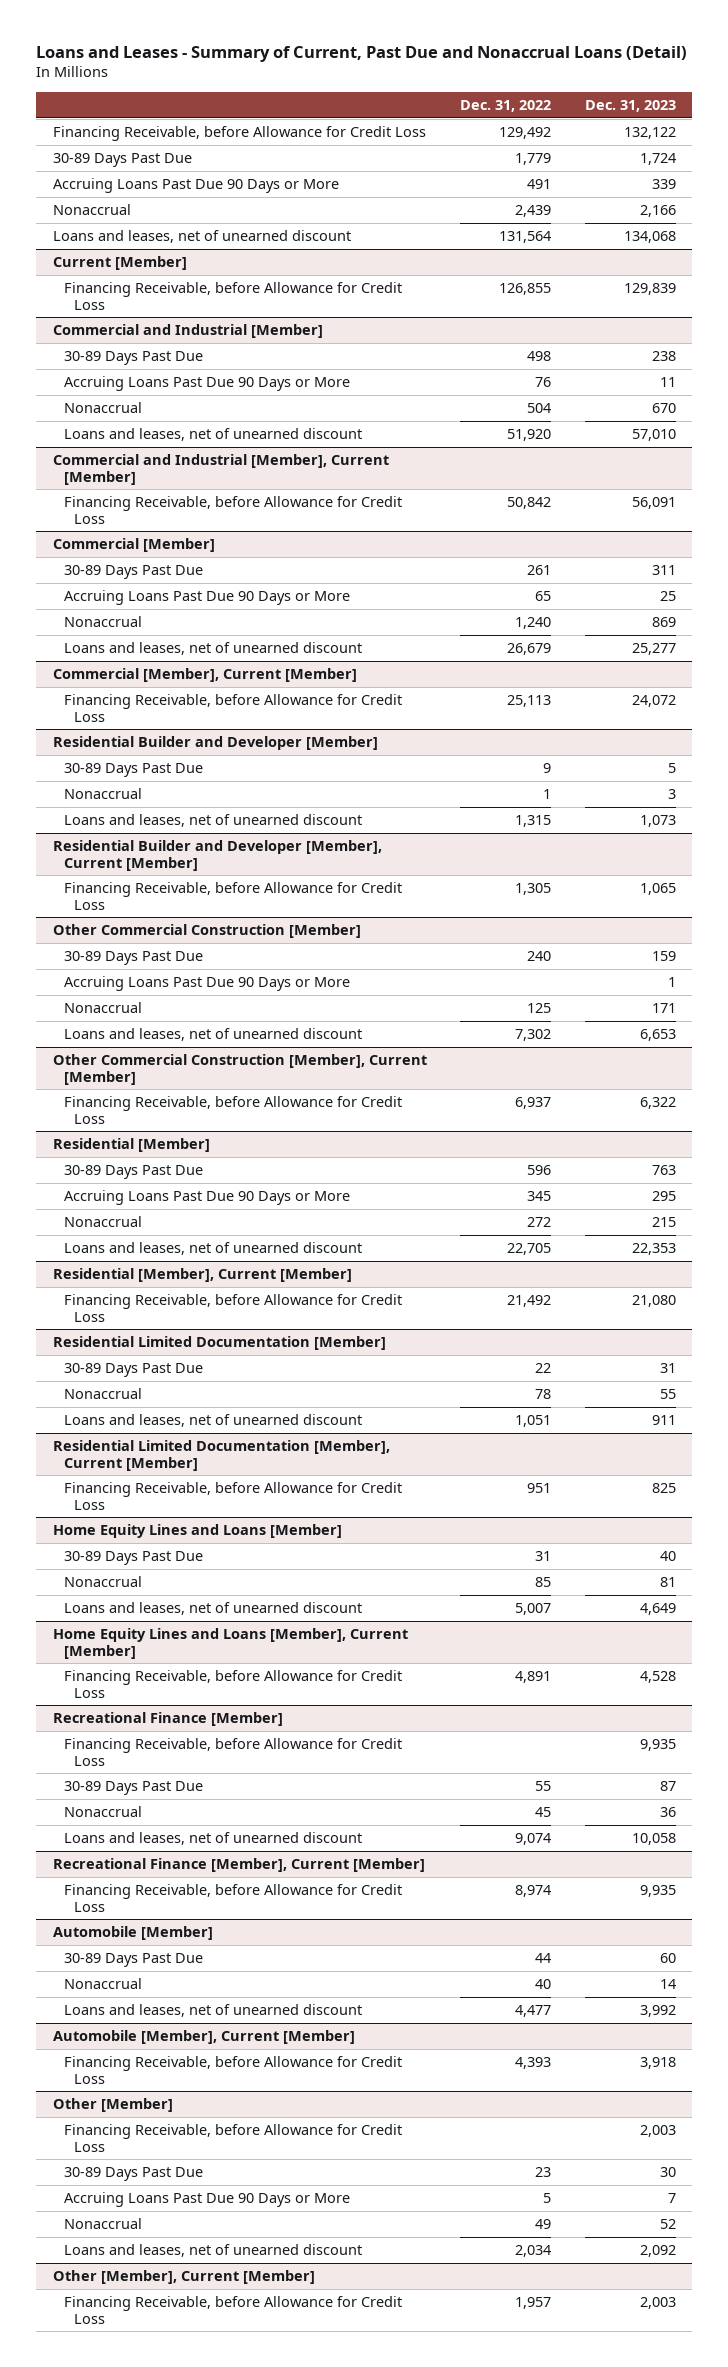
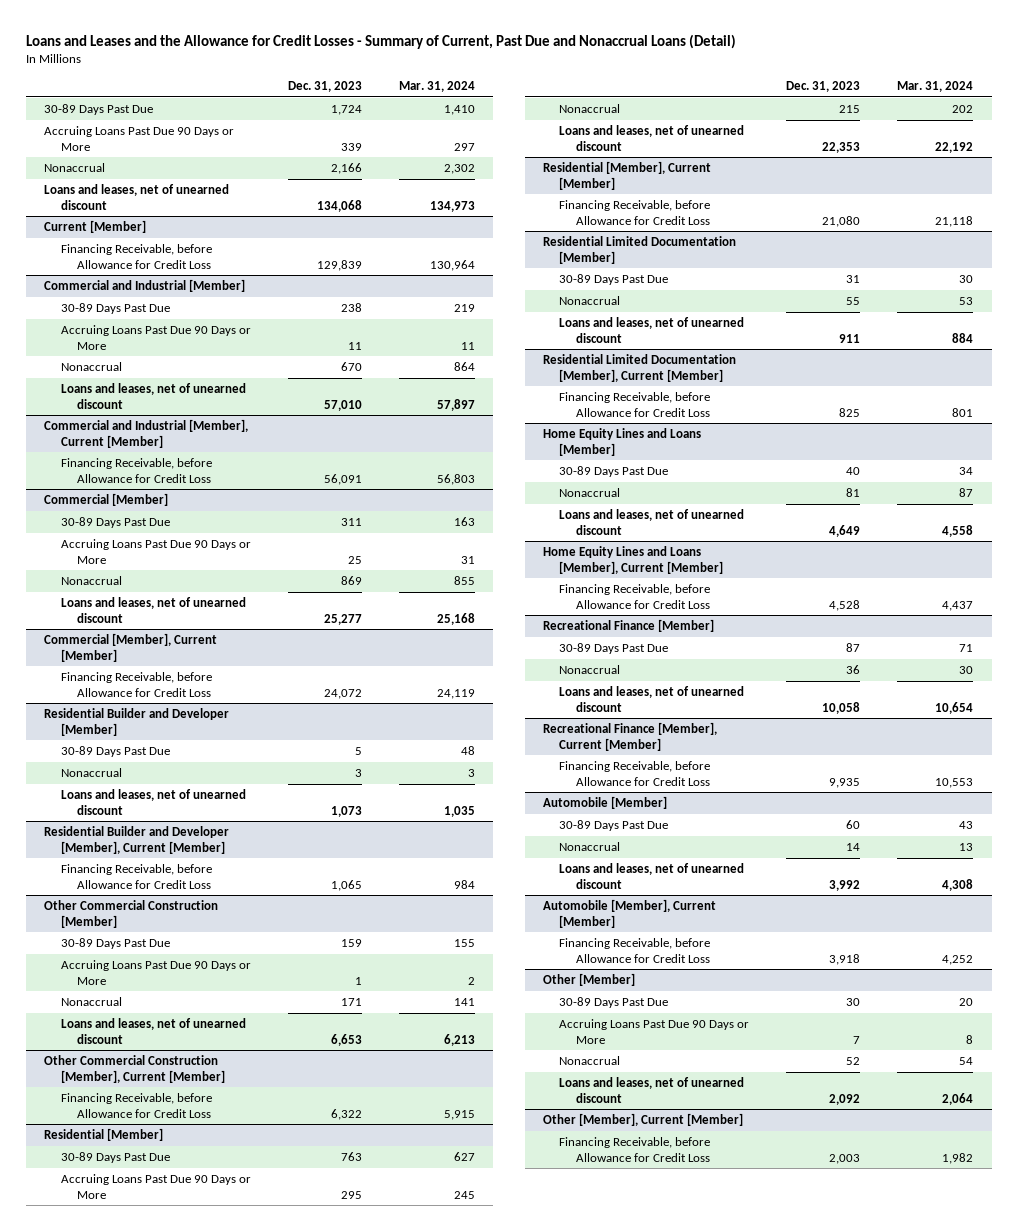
- Loans and Leases - Summary of Current, Past Due and Nonaccrual Loans (Detail)
+ Loans and Leases and the Allowance for Credit Losses - Summary of Current, Past Due and Nonaccrual Loans (Detail)
- | Dec. 31, 2022 | Dec. 31, 2023
+ | Dec. 31, 2023 | Mar. 31, 2024
- Financing Receivable, before Allowance for Credit Loss | 129,492 | 132,122
@ Recreational Finance [Member]
- Financing Receivable, before Allowance for Credit Loss | | 9,935
@ Other [Member]
- Financing Receivable, before Allowance for Credit Loss | | 2,003

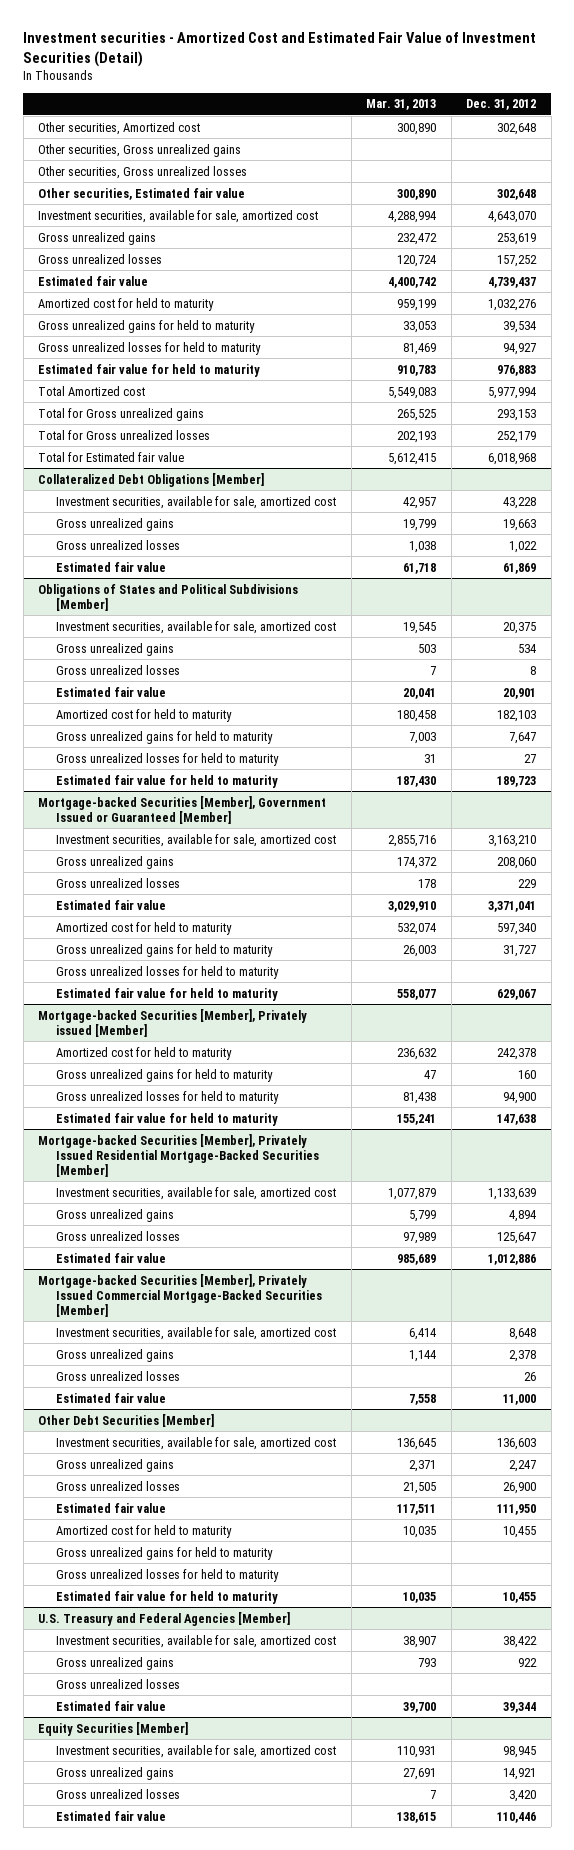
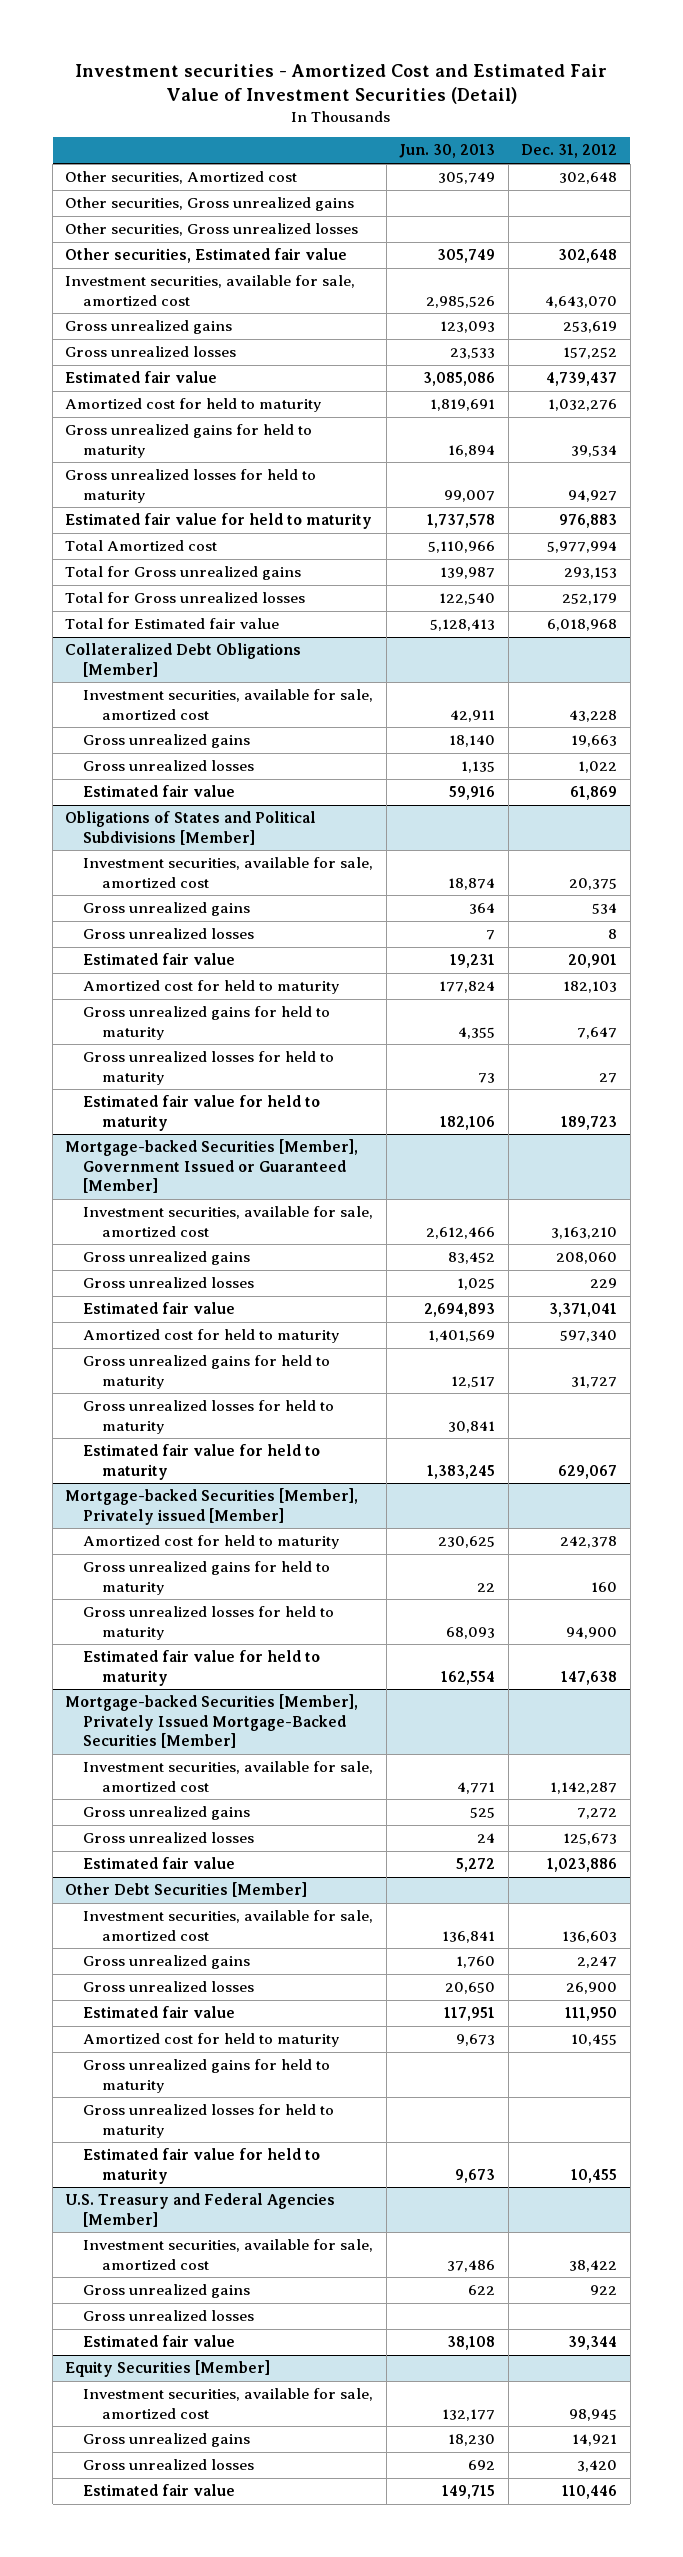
- | Mar. 31, 2013 | Dec. 31, 2012
+ | Jun. 30, 2013 | Dec. 31, 2012
- Mortgage-backed Securities [Member], Privately Issued Residential Mortgage-Backed Securities [Member]
- Investment securities, available for sale, amortized cost | 1,077,879 | 1,133,639
- Gross unrealized gains | 5,799 | 4,894
- Gross unrealized losses | 97,989 | 125,647
- Estimated fair value | 985,689 | 1,012,886
- Mortgage-backed Securities [Member], Privately Issued Commercial Mortgage-Backed Securities [Member]
- Investment securities, available for sale, amortized cost | 6,414 | 8,648
- Gross unrealized gains | 1,144 | 2,378
- Gross unrealized losses | | 26
- Estimated fair value | 7,558 | 11,000
+ Mortgage-backed Securities [Member], Privately Issued Mortgage-Backed Securities [Member]
+ Investment securities, available for sale, amortized cost | 4,771 | 1,142,287
+ Gross unrealized gains | 525 | 7,272
+ Gross unrealized losses | 24 | 125,673
+ Estimated fair value | 5,272 | 1,023,886

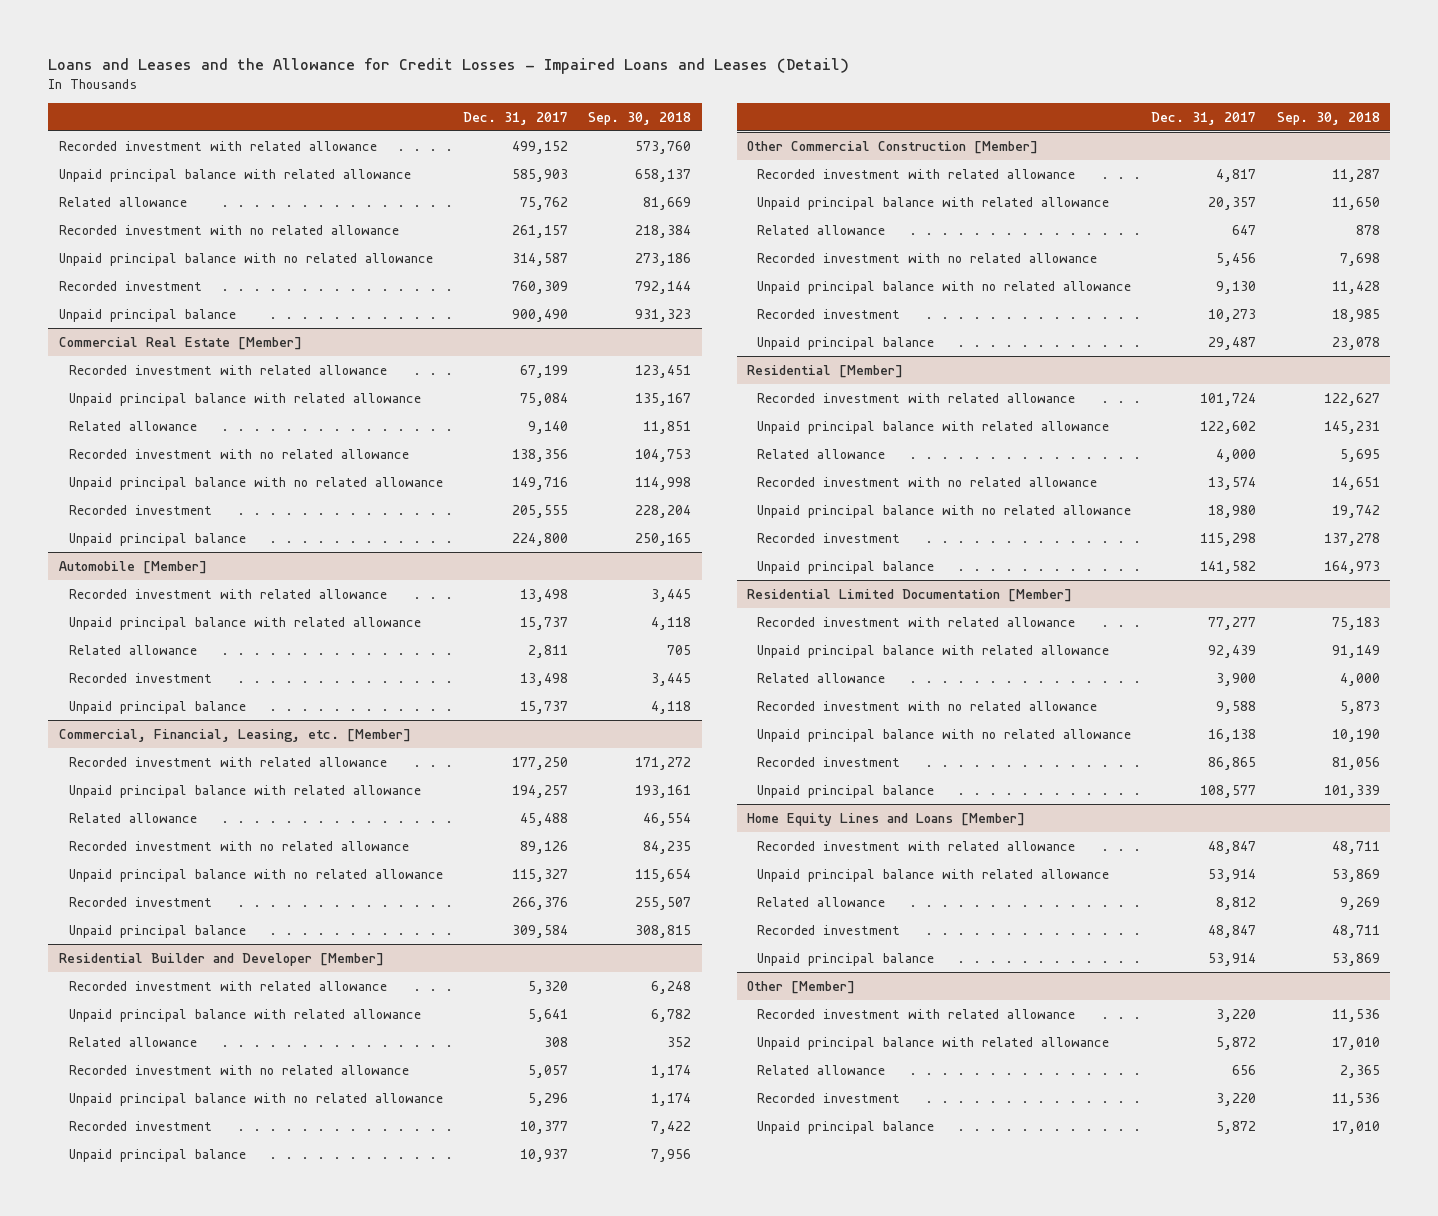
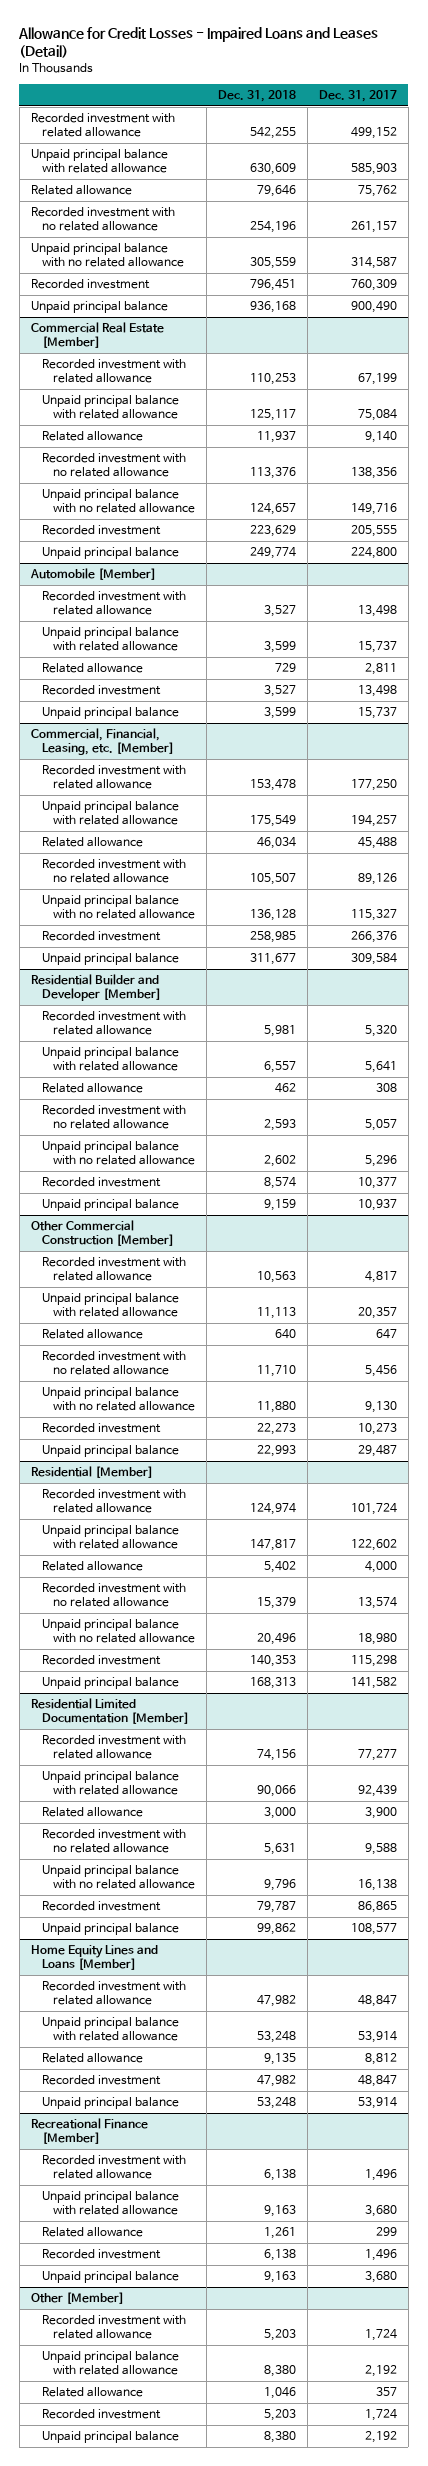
- Loans and Leases and the Allowance for Credit Losses - Impaired Loans and Leases (Detail)
+ Allowance for Credit Losses - Impaired Loans and Leases (Detail)
- | Dec. 31, 2017 | Sep. 30, 2018
+ | Dec. 31, 2018 | Dec. 31, 2017
+ Recreational Finance [Member]
+ Recorded investment with related allowance | 6,138 | 1,496
+ Unpaid principal balance with related allowance | 9,163 | 3,680
+ Related allowance | 1,261 | 299
+ Recorded investment | 6,138 | 1,496
+ Unpaid principal balance | 9,163 | 3,680
@ Other [Member]
- Recorded investment with related allowance | 3,220 | 11,536
- Unpaid principal balance with related allowance | 5,872 | 17,010
- Related allowance | 656 | 2,365
- Recorded investment | 3,220 | 11,536
- Unpaid principal balance | 5,872 | 17,010
+ Recorded investment with related allowance | 5,203 | 1,724
+ Unpaid principal balance with related allowance | 8,380 | 2,192
+ Related allowance | 1,046 | 357
+ Recorded investment | 5,203 | 1,724
+ Unpaid principal balance | 8,380 | 2,192

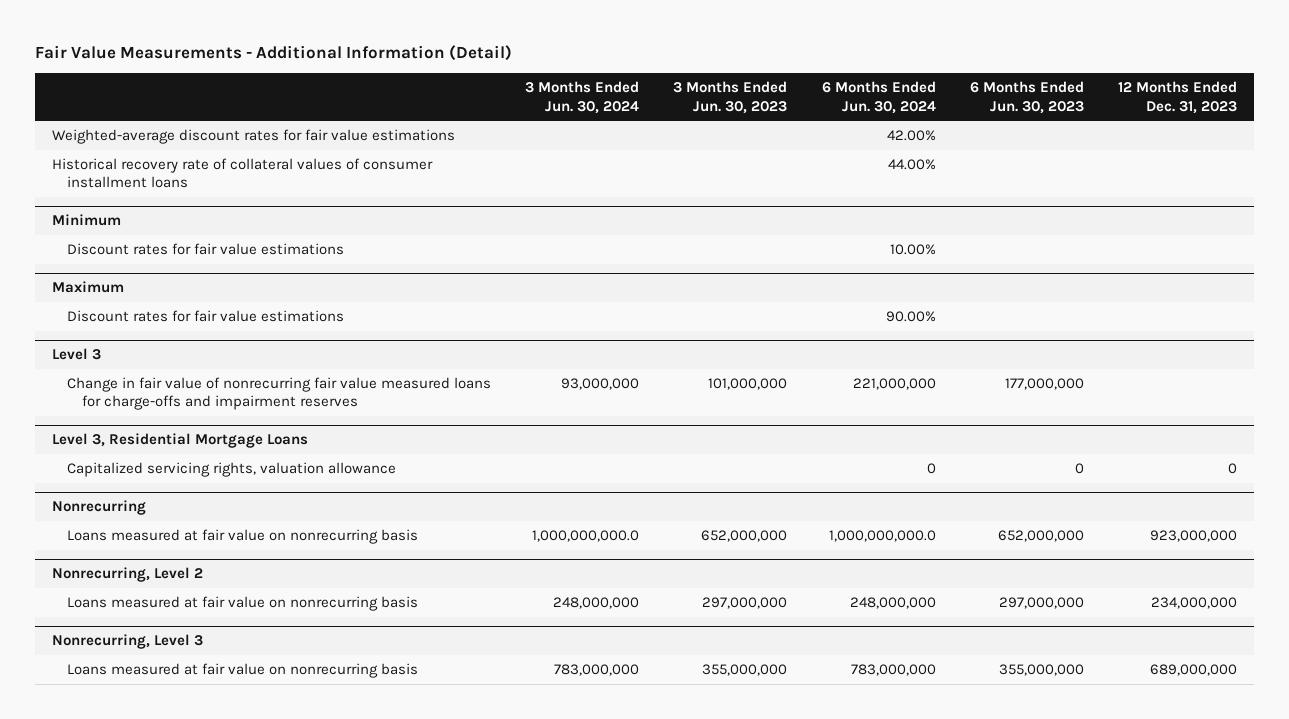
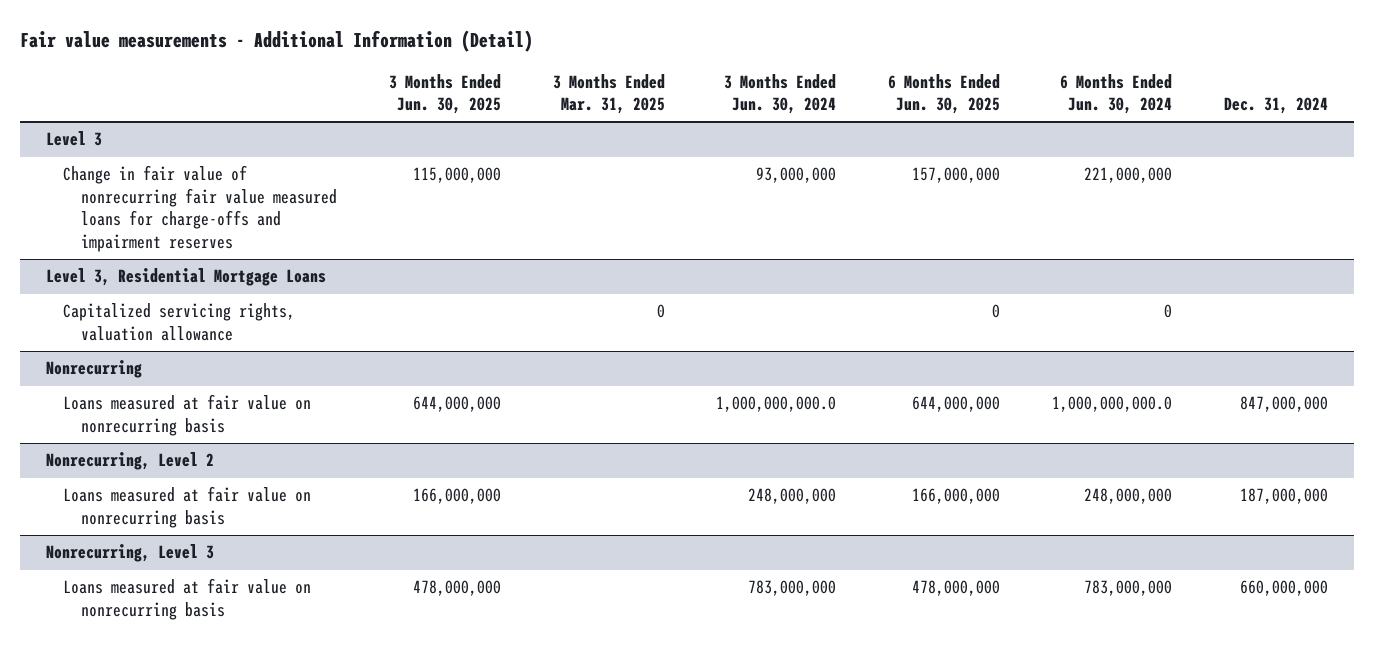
- Fair Value Measurements - Additional Information (Detail)
+ Fair value measurements - Additional Information (Detail)
- | 3 Months Ended Jun. 30, 2024 | 3 Months Ended Jun. 30, 2023 | 6 Months Ended Jun. 30, 2024 | 6 Months Ended Jun. 30, 2023 | 12 Months Ended Dec. 31, 2023
+ | 3 Months Ended Jun. 30, 2025 | 3 Months Ended Mar. 31, 2025 | 3 Months Ended Jun. 30, 2024 | 6 Months Ended Jun. 30, 2025 | 6 Months Ended Jun. 30, 2024 | Dec. 31, 2024
- Weighted-average discount rates for fair value estimations | | | 42.00% | |
- Historical recovery rate of collateral values of consumer installment loans | | | 44.00% | |
- Minimum
- Discount rates for fair value estimations | | | 10.00% | |
- Maximum
- Discount rates for fair value estimations | | | 90.00% | |

